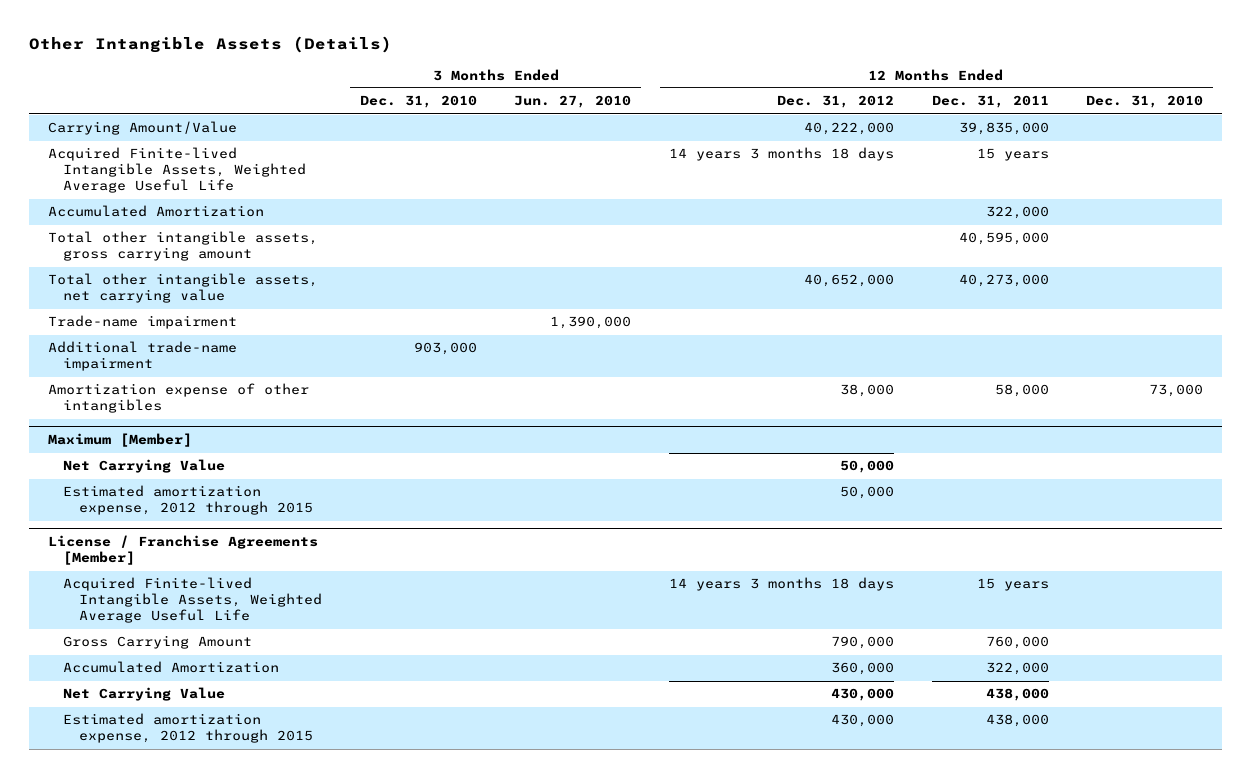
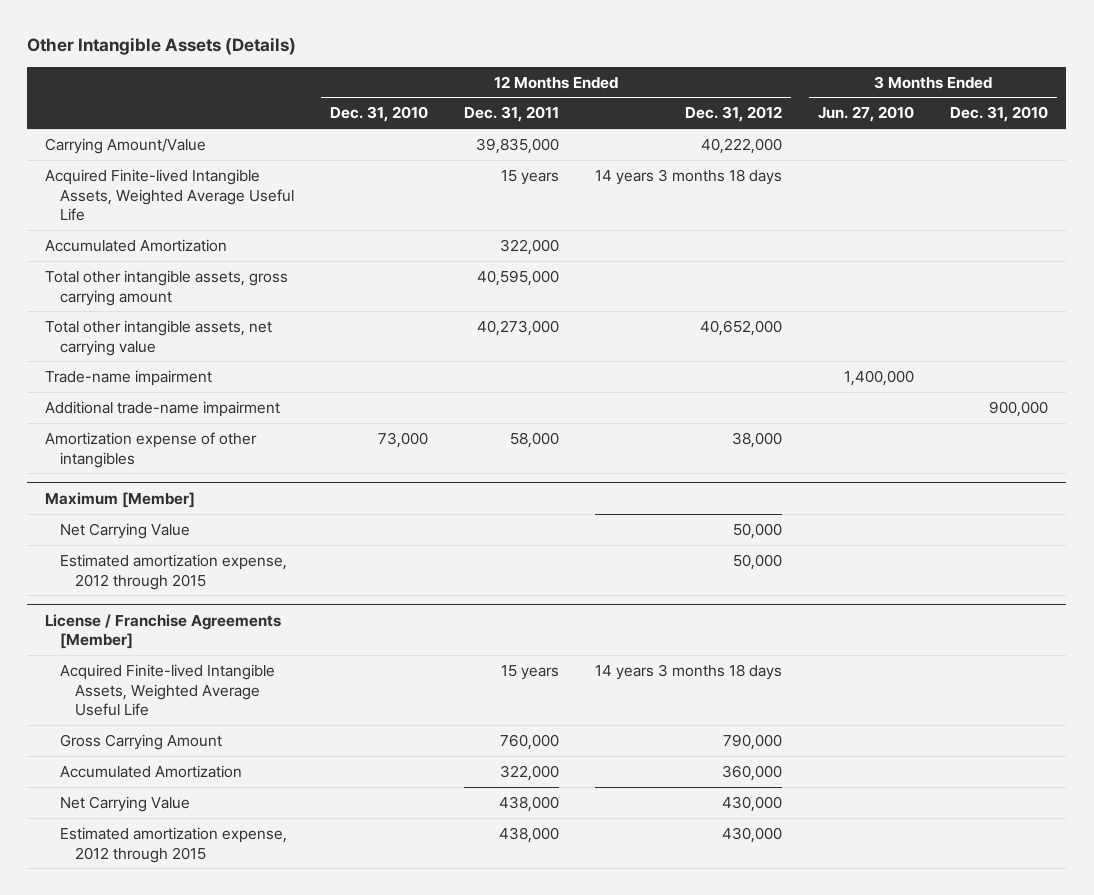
- | 3 Months Ended Dec. 31, 2010 | 3 Months Ended Jun. 27, 2010 | 12 Months Ended Dec. 31, 2012 | 12 Months Ended Dec. 31, 2011 | 12 Months Ended Dec. 31, 2010
+ | 12 Months Ended Dec. 31, 2010 | 12 Months Ended Dec. 31, 2011 | 12 Months Ended Dec. 31, 2012 | 3 Months Ended Jun. 27, 2010 | 3 Months Ended Dec. 31, 2010
- Trade-name impairment | | 1,390,000 | | |
- Additional trade-name impairment | 903,000 | | | |
+ Trade-name impairment | | | | 1,400,000 |
+ Additional trade-name impairment | | | | | 900,000

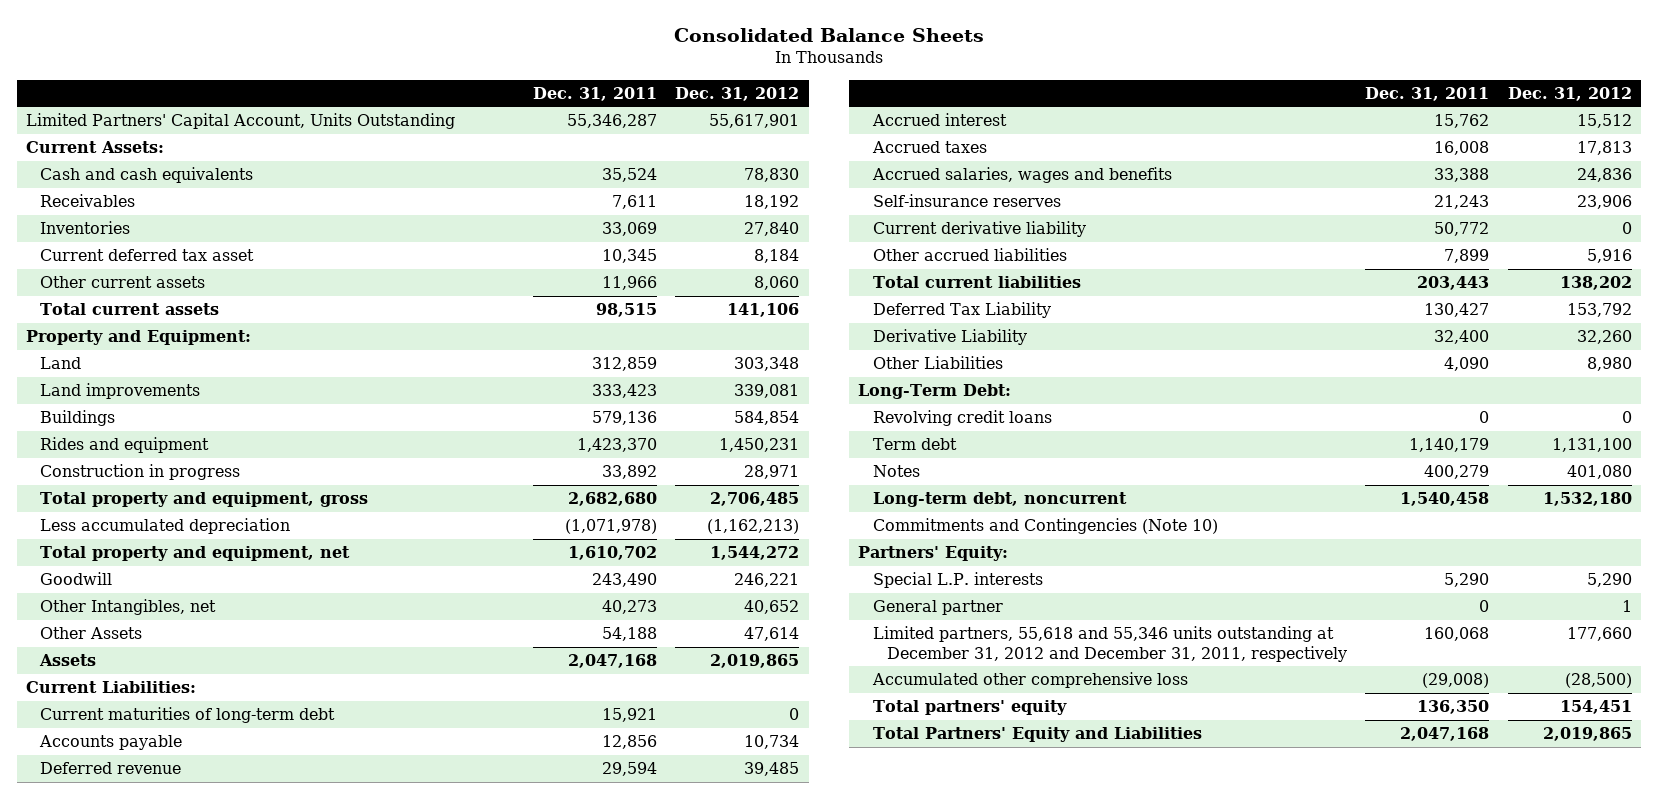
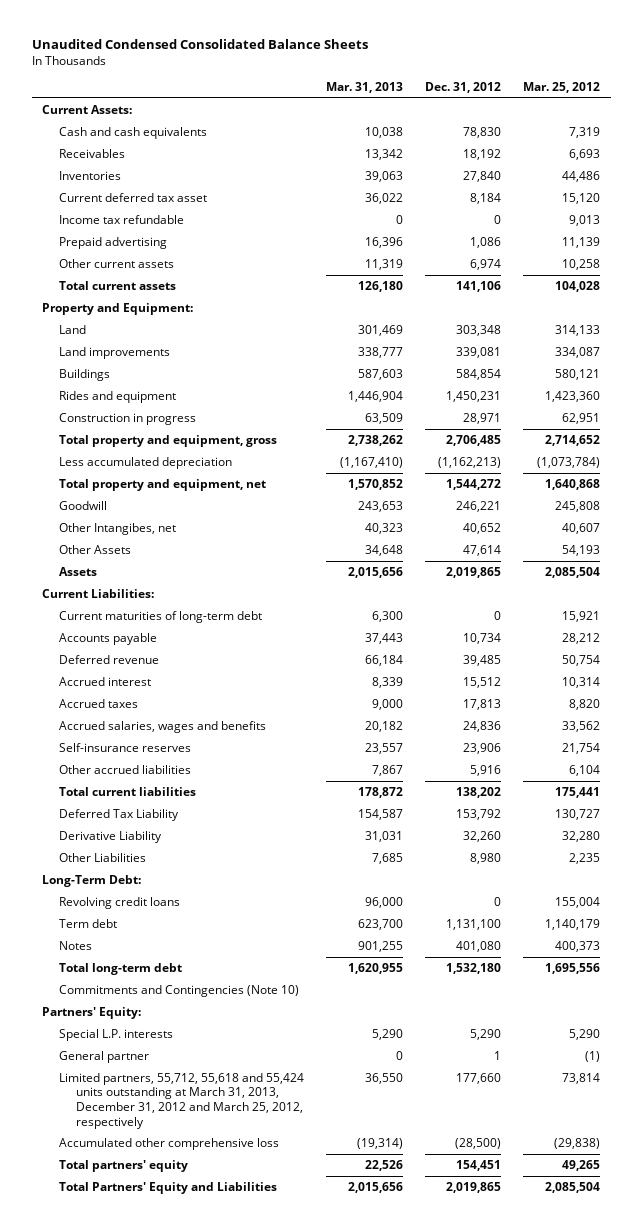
- Consolidated Balance Sheets
+ Unaudited Condensed Consolidated Balance Sheets
- | Dec. 31, 2011 | Dec. 31, 2012
+ | Mar. 31, 2013 | Dec. 31, 2012 | Mar. 25, 2012
- Limited Partners' Capital Account, Units Outstanding | 55,346,287 | 55,617,901
- Other current assets | 11,966 | 8,060
+ Income tax refundable | 0 | 0 | 9,013
+ Prepaid advertising | 16,396 | 1,086 | 11,139
+ Other current assets | 11,319 | 6,974 | 10,258
- Other Intangibles, net | 40,273 | 40,652
+ Other Intangibes, net | 40,323 | 40,652 | 40,607
- Current derivative liability | 50,772 | 0
- Long-term debt, noncurrent | 1,540,458 | 1,532,180
+ Total long-term debt | 1,620,955 | 1,532,180 | 1,695,556
- Limited partners, 55,618 and 55,346 units outstanding at December 31, 2012 and December 31, 2011, respectively | 160,068 | 177,660
+ Limited partners, 55,712, 55,618 and 55,424 units outstanding at March 31, 2013, December 31, 2012 and March 25, 2012, respectively | 36,550 | 177,660 | 73,814

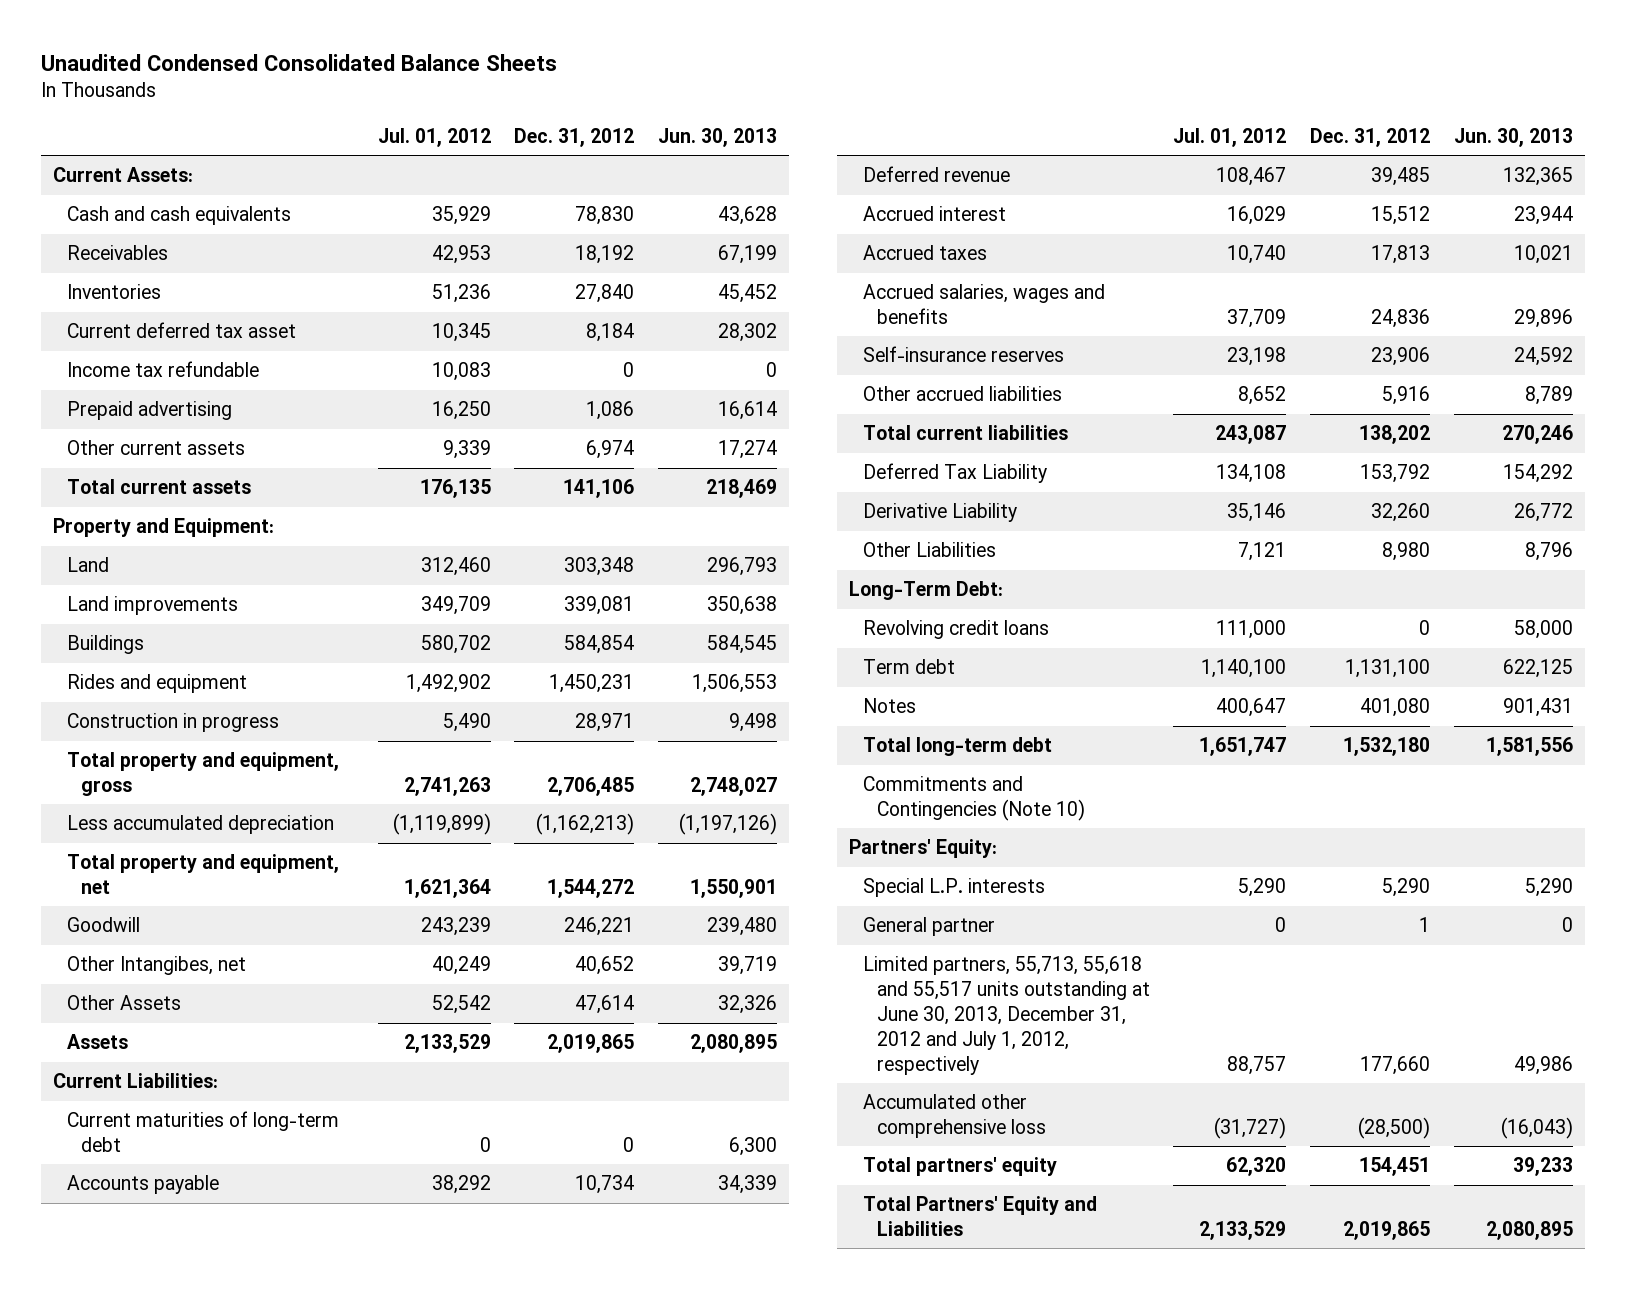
- | Mar. 31, 2013 | Dec. 31, 2012 | Mar. 25, 2012
+ | Jul. 01, 2012 | Dec. 31, 2012 | Jun. 30, 2013
- Limited partners, 55,712, 55,618 and 55,424 units outstanding at March 31, 2013, December 31, 2012 and March 25, 2012, respectively | 36,550 | 177,660 | 73,814
+ Limited partners, 55,713, 55,618 and 55,517 units outstanding at June 30, 2013, December 31, 2012 and July 1, 2012, respectively | 88,757 | 177,660 | 49,986

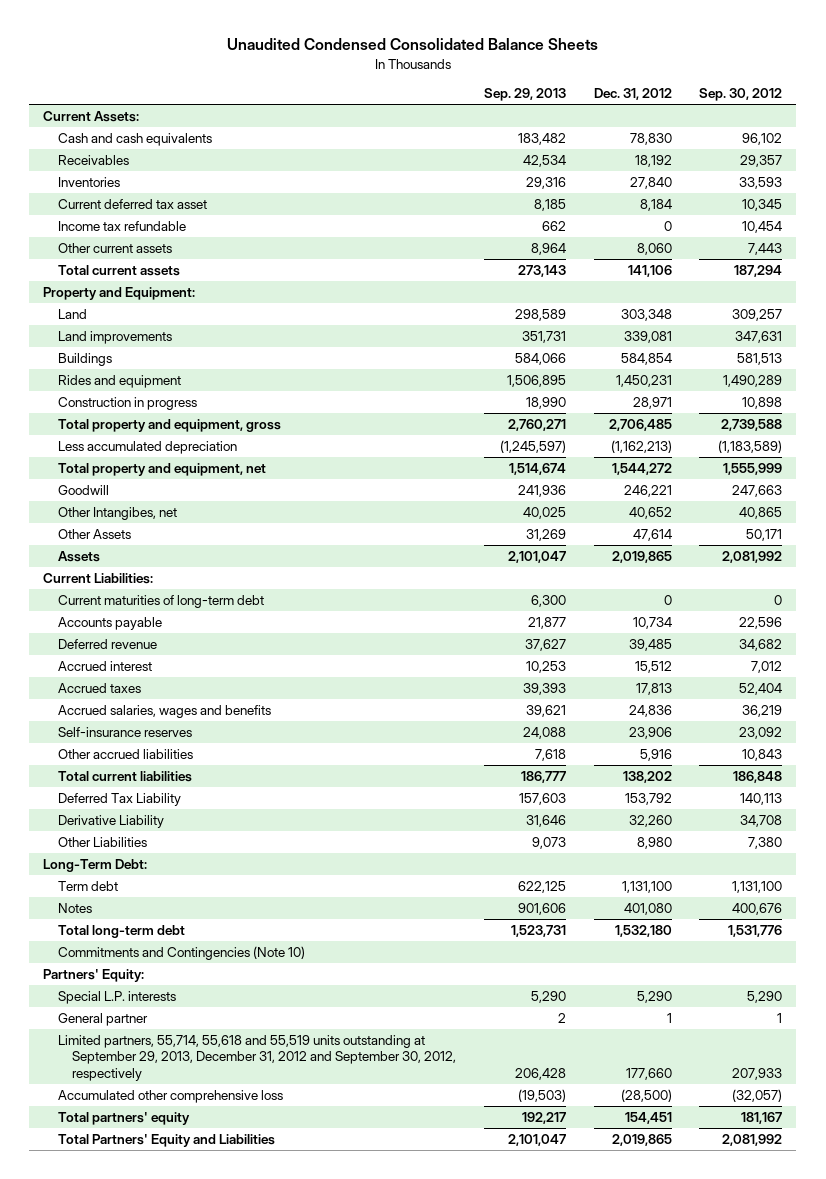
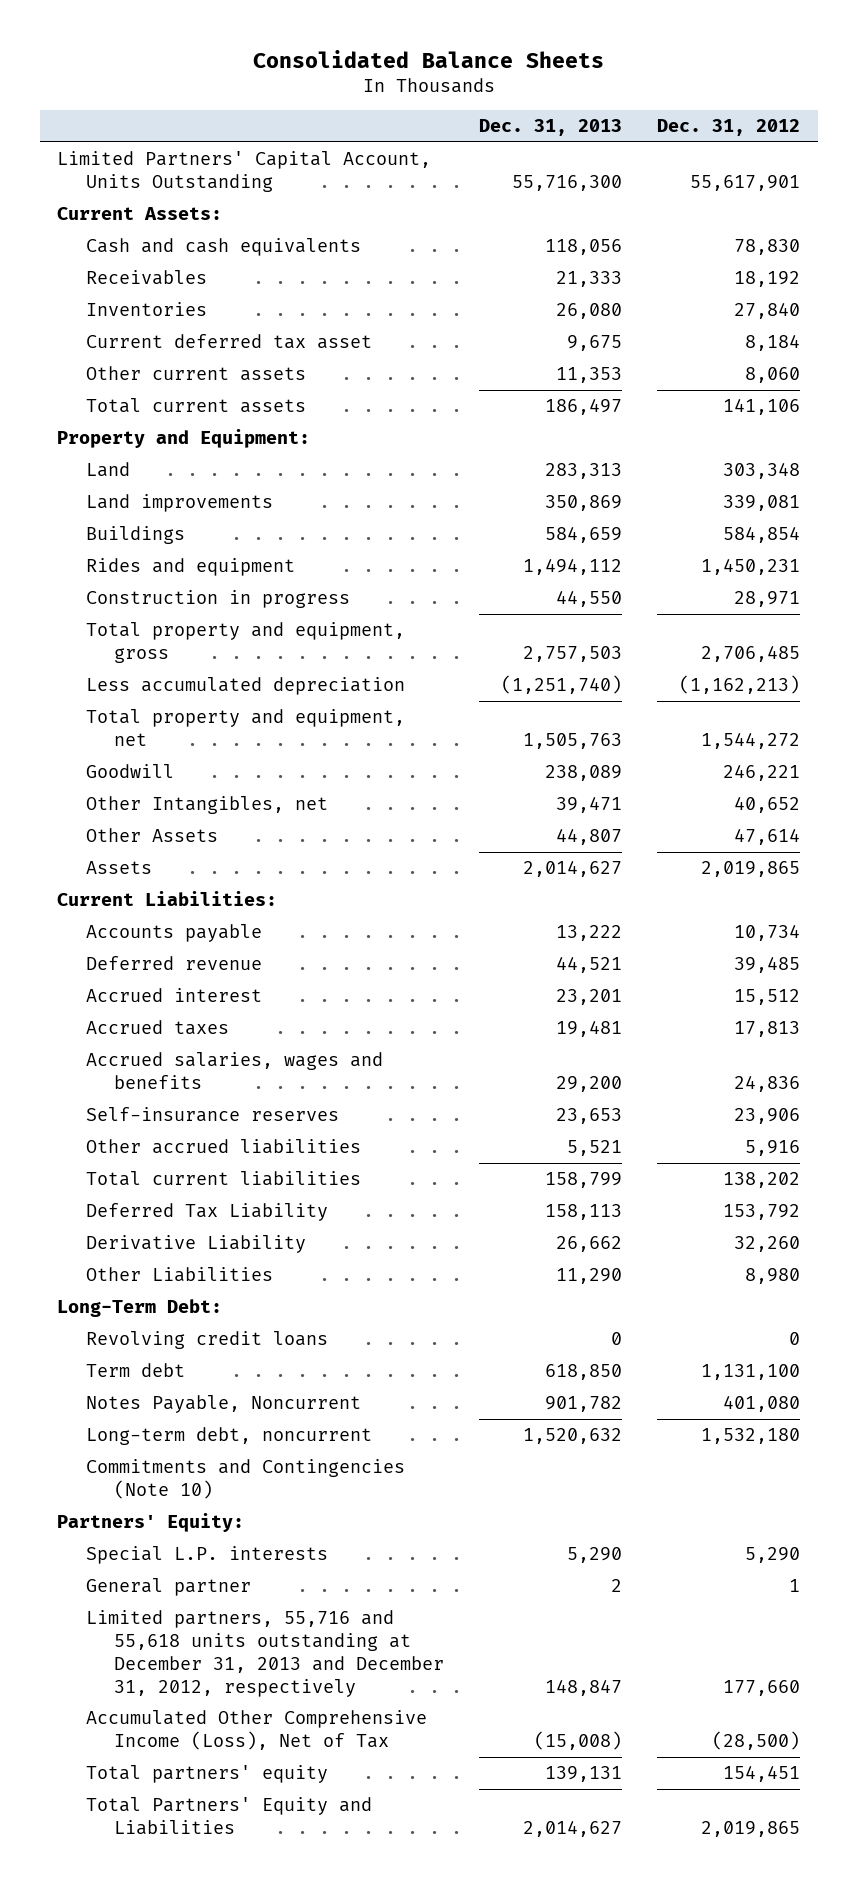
- Unaudited Condensed Consolidated Balance Sheets
+ Consolidated Balance Sheets
- | Sep. 29, 2013 | Dec. 31, 2012 | Sep. 30, 2012
+ | Dec. 31, 2013 | Dec. 31, 2012
+ Limited Partners' Capital Account, Units Outstanding | 55,716,300 | 55,617,901
- Income tax refundable | 662 | 0 | 10,454
- Other Intangibes, net | 40,025 | 40,652 | 40,865
+ Other Intangibles, net | 39,471 | 40,652
- Current maturities of long-term debt | 6,300 | 0 | 0
+ Revolving credit loans | 0 | 0
- Notes | 901,606 | 401,080 | 400,676
- Total long-term debt | 1,523,731 | 1,532,180 | 1,531,776
+ Notes Payable, Noncurrent | 901,782 | 401,080
+ Long-term debt, noncurrent | 1,520,632 | 1,532,180
- Limited partners, 55,714, 55,618 and 55,519 units outstanding at September 29, 2013, December 31, 2012 and September 30, 2012, respectively | 206,428 | 177,660 | 207,933
- Accumulated other comprehensive loss | (19,503) | (28,500) | (32,057)
+ Limited partners, 55,716 and 55,618 units outstanding at December 31, 2013 and December 31, 2012, respectively | 148,847 | 177,660
+ Accumulated Other Comprehensive Income (Loss), Net of Tax | (15,008) | (28,500)

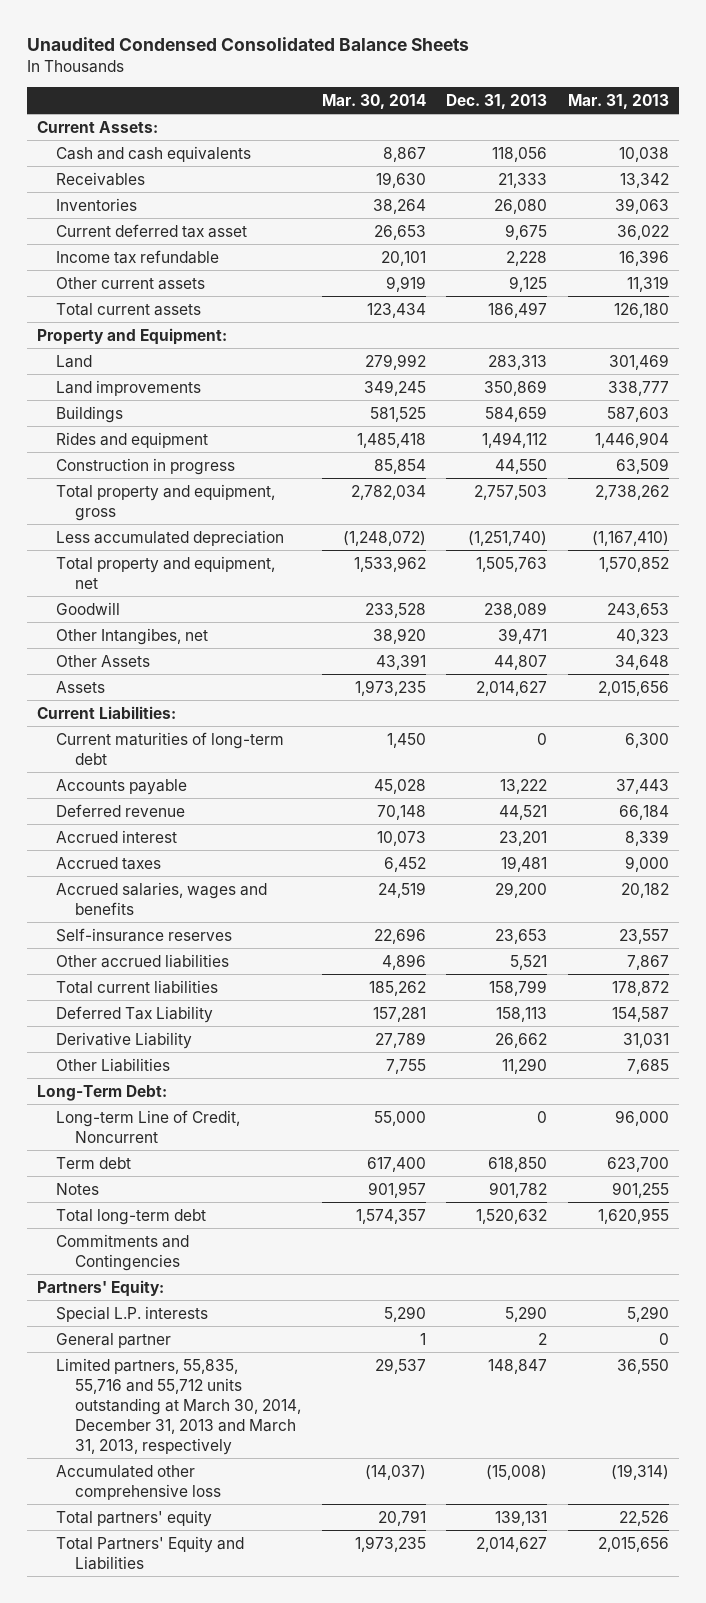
- Consolidated Balance Sheets
+ Unaudited Condensed Consolidated Balance Sheets
- | Dec. 31, 2013 | Dec. 31, 2012
+ | Mar. 30, 2014 | Dec. 31, 2013 | Mar. 31, 2013
- Limited Partners' Capital Account, Units Outstanding | 55,716,300 | 55,617,901
- Other current assets | 11,353 | 8,060
+ Income tax refundable | 20,101 | 2,228 | 16,396
+ Other current assets | 9,919 | 9,125 | 11,319
- Other Intangibles, net | 39,471 | 40,652
+ Other Intangibes, net | 38,920 | 39,471 | 40,323
+ Current maturities of long-term debt | 1,450 | 0 | 6,300
- Revolving credit loans | 0 | 0
+ Long-term Line of Credit, Noncurrent | 55,000 | 0 | 96,000
- Notes Payable, Noncurrent | 901,782 | 401,080
- Long-term debt, noncurrent | 1,520,632 | 1,532,180
- Commitments and Contingencies (Note 10)
+ Notes | 901,957 | 901,782 | 901,255
+ Total long-term debt | 1,574,357 | 1,520,632 | 1,620,955
+ Commitments and Contingencies
- Limited partners, 55,716 and 55,618 units outstanding at December 31, 2013 and December 31, 2012, respectively | 148,847 | 177,660
- Accumulated Other Comprehensive Income (Loss), Net of Tax | (15,008) | (28,500)
+ Limited partners, 55,835, 55,716 and 55,712 units outstanding at March 30, 2014, December 31, 2013 and March 31, 2013, respectively | 29,537 | 148,847 | 36,550
+ Accumulated other comprehensive loss | (14,037) | (15,008) | (19,314)

